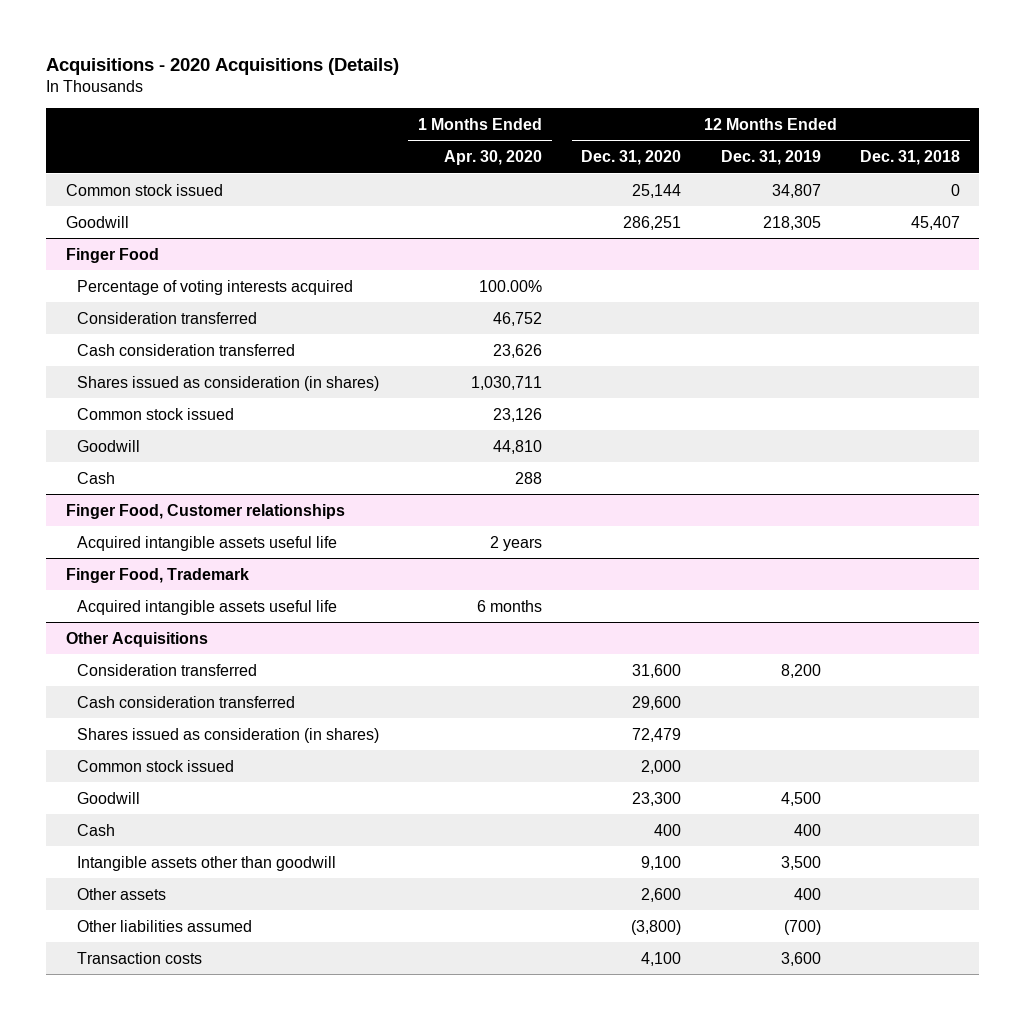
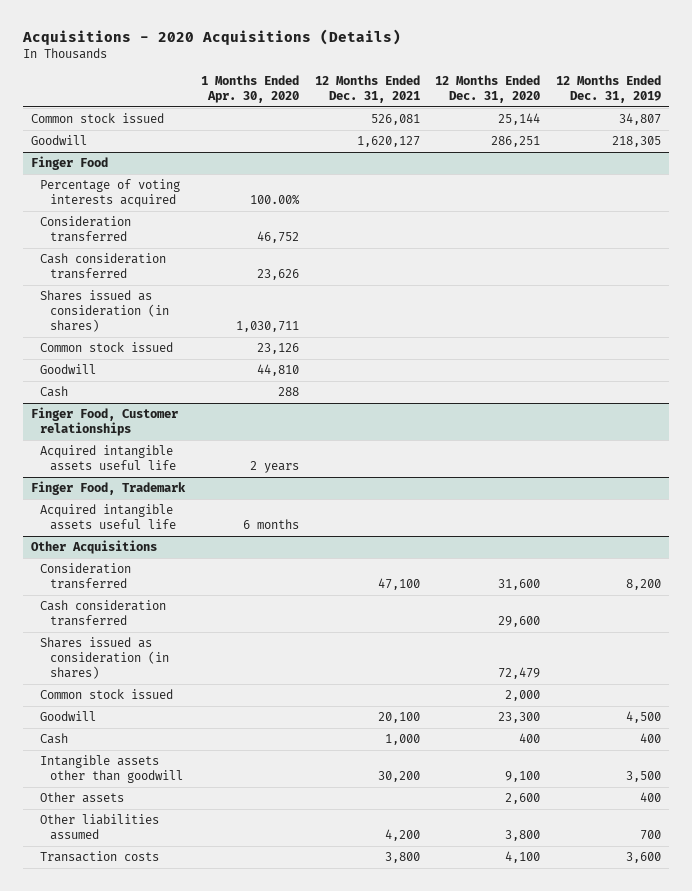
- | 1 Months Ended Apr. 30, 2020 | 12 Months Ended Dec. 31, 2020 | 12 Months Ended Dec. 31, 2019 | 12 Months Ended Dec. 31, 2018
+ | 1 Months Ended Apr. 30, 2020 | 12 Months Ended Dec. 31, 2021 | 12 Months Ended Dec. 31, 2020 | 12 Months Ended Dec. 31, 2019
@ Other Acquisitions
- Other liabilities assumed | | (3,800) | (700) |
+ Other liabilities assumed | | 4,200 | 3,800 | 700

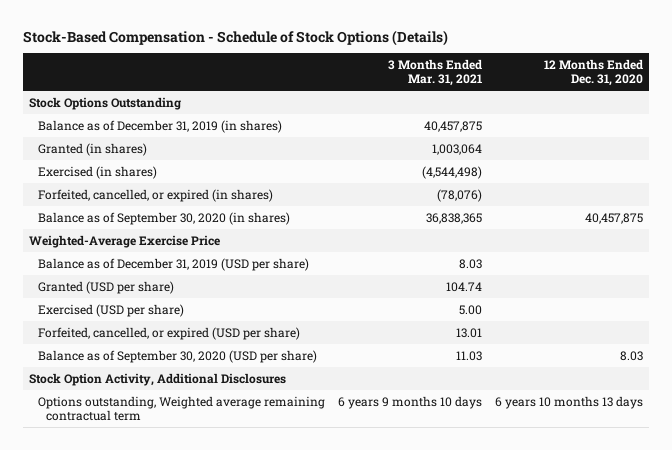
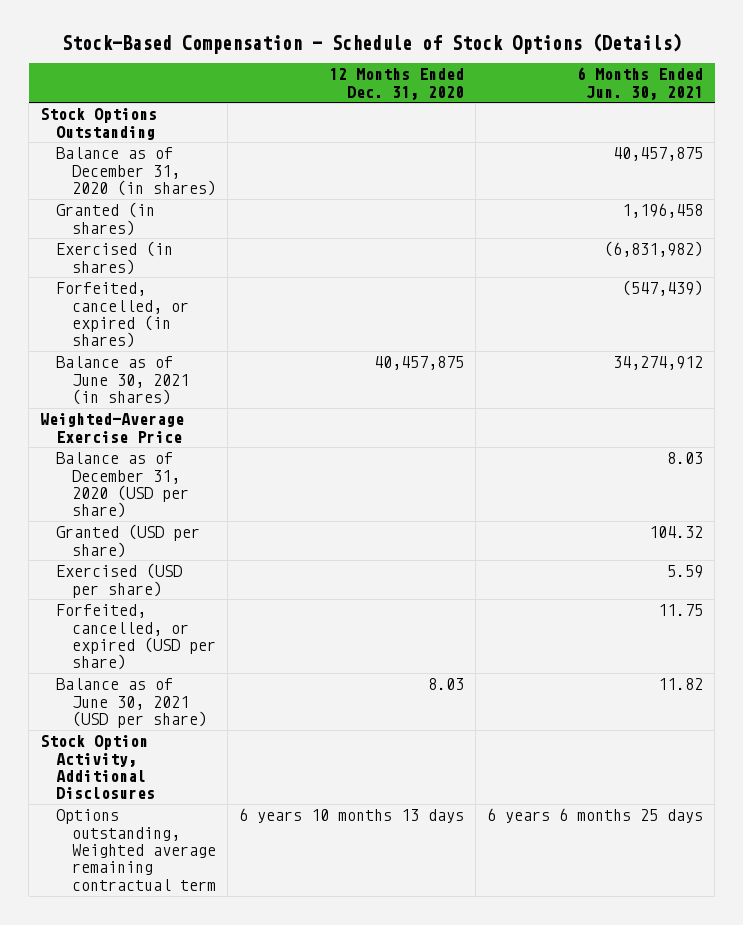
- | 3 Months Ended Mar. 31, 2021 | 12 Months Ended Dec. 31, 2020
+ | 12 Months Ended Dec. 31, 2020 | 6 Months Ended Jun. 30, 2021
- Balance as of December 31, 2019 (in shares) | 40,457,875 |
+ Balance as of December 31, 2020 (in shares) | | 40,457,875
- Balance as of September 30, 2020 (in shares) | 36,838,365 | 40,457,875
+ Balance as of June 30, 2021 (in shares) | 40,457,875 | 34,274,912
- Balance as of December 31, 2019 (USD per share) | 8.03 |
+ Balance as of December 31, 2020 (USD per share) | | 8.03
- Balance as of September 30, 2020 (USD per share) | 11.03 | 8.03
+ Balance as of June 30, 2021 (USD per share) | 8.03 | 11.82

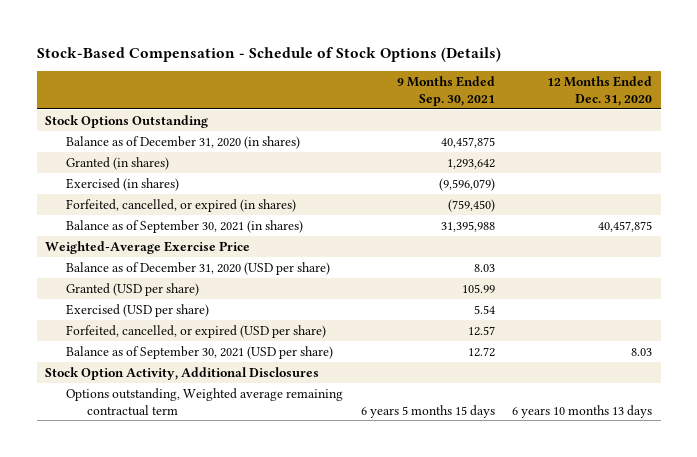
- | 12 Months Ended Dec. 31, 2020 | 6 Months Ended Jun. 30, 2021
+ | 9 Months Ended Sep. 30, 2021 | 12 Months Ended Dec. 31, 2020
- Balance as of June 30, 2021 (in shares) | 40,457,875 | 34,274,912
+ Balance as of September 30, 2021 (in shares) | 31,395,988 | 40,457,875
- Balance as of June 30, 2021 (USD per share) | 8.03 | 11.82
+ Balance as of September 30, 2021 (USD per share) | 12.72 | 8.03

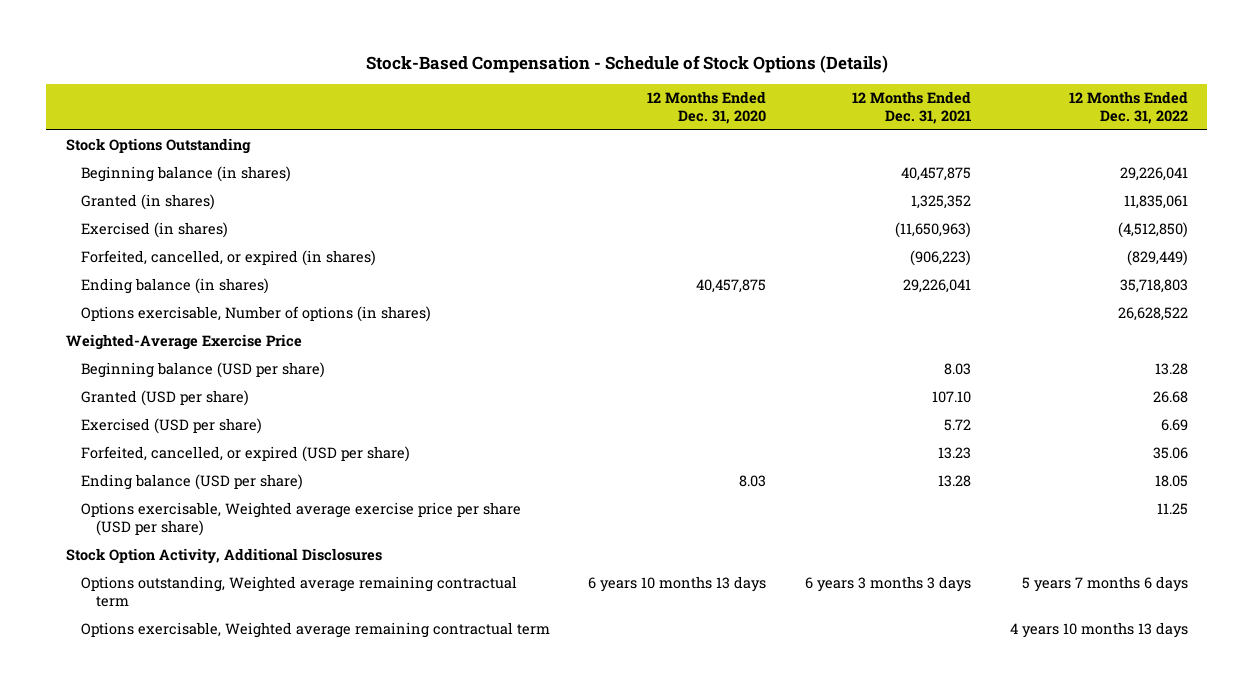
- | 9 Months Ended Sep. 30, 2021 | 12 Months Ended Dec. 31, 2020
+ | 12 Months Ended Dec. 31, 2020 | 12 Months Ended Dec. 31, 2021 | 12 Months Ended Dec. 31, 2022
- Balance as of December 31, 2020 (in shares) | 40,457,875 |
+ Beginning balance (in shares) | | 40,457,875 | 29,226,041
- Balance as of September 30, 2021 (in shares) | 31,395,988 | 40,457,875
+ Ending balance (in shares) | 40,457,875 | 29,226,041 | 35,718,803
+ Options exercisable, Number of options (in shares) | | | 26,628,522
- Balance as of December 31, 2020 (USD per share) | 8.03 |
+ Beginning balance (USD per share) | | 8.03 | 13.28
- Balance as of September 30, 2021 (USD per share) | 12.72 | 8.03
+ Ending balance (USD per share) | 8.03 | 13.28 | 18.05
+ Options exercisable, Weighted average exercise price per share (USD per share) | | | 11.25
+ Options exercisable, Weighted average remaining contractual term | | | 4 years 10 months 13 days

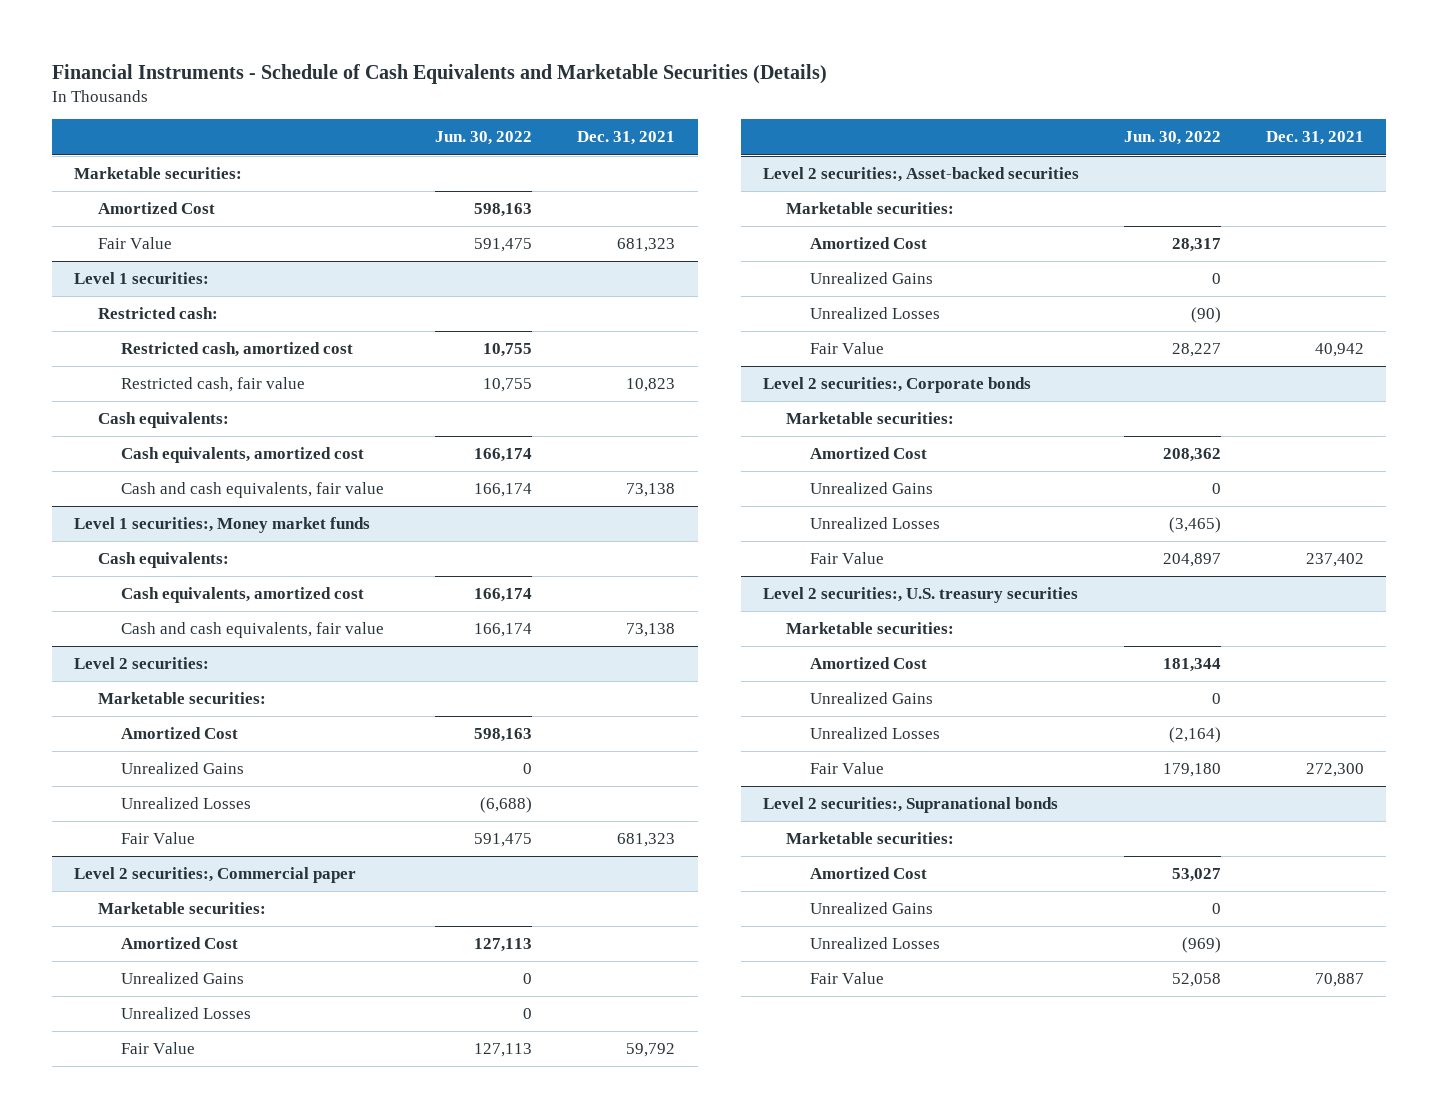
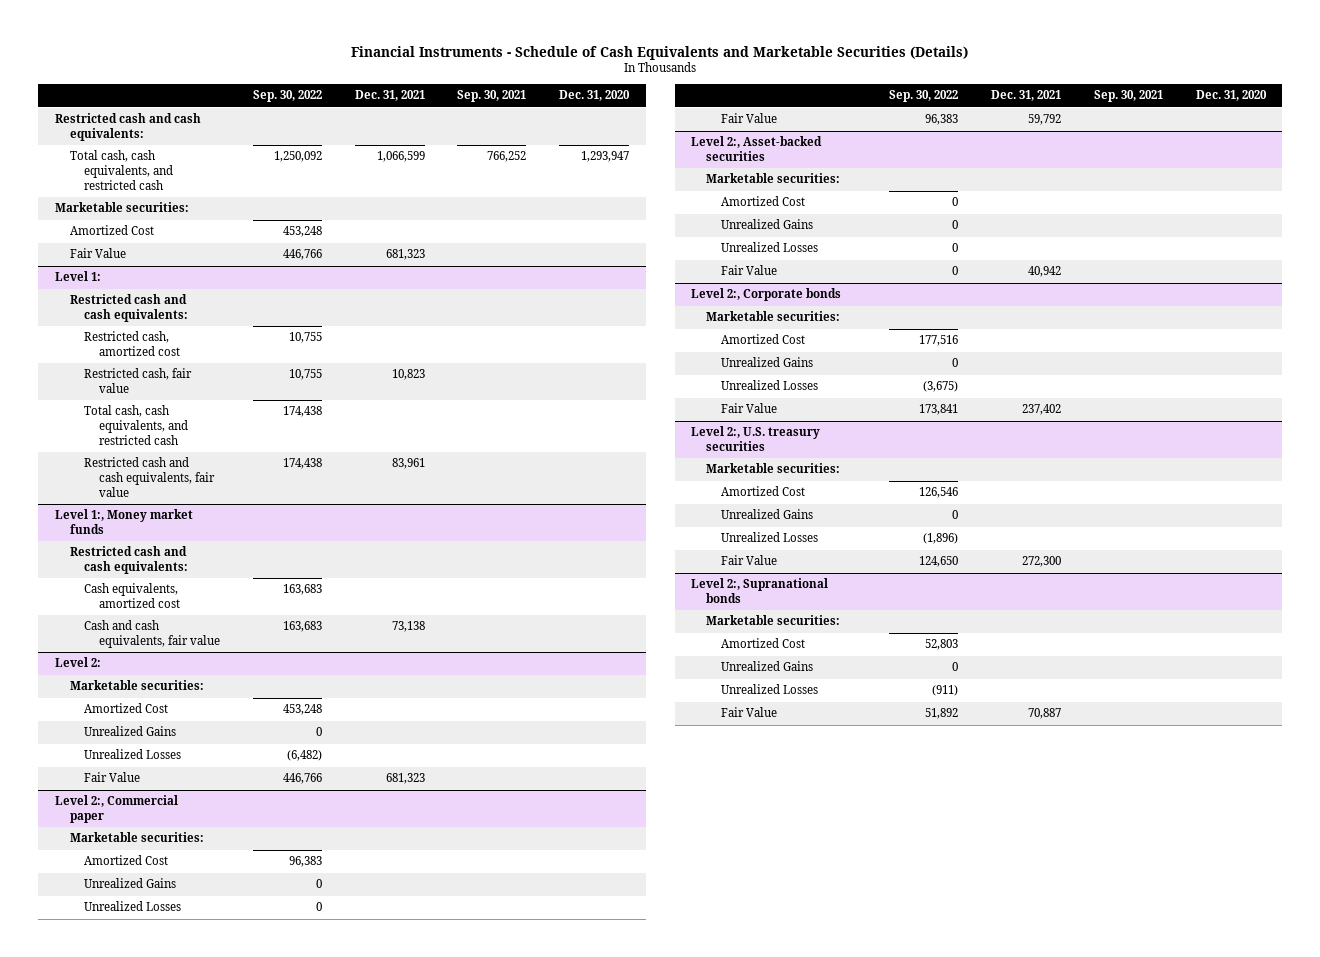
- | Jun. 30, 2022 | Dec. 31, 2021
+ | Sep. 30, 2022 | Dec. 31, 2021 | Sep. 30, 2021 | Dec. 31, 2020
+ Restricted cash and cash equivalents:
+ Total cash, cash equivalents, and restricted cash | 1,250,092 | 1,066,599 | 766,252 | 1,293,947
- Level 1 securities:
- Restricted cash:
+ Level 1:
+ Restricted cash and cash equivalents:
- Cash equivalents:
- Cash equivalents, amortized cost | 166,174 |
- Cash and cash equivalents, fair value | 166,174 | 73,138
- Level 1 securities:, Money market funds
- Cash equivalents:
+ Total cash, cash equivalents, and restricted cash | 174,438 | | |
+ Restricted cash and cash equivalents, fair value | 174,438 | 83,961 | |
+ Level 1:, Money market funds
+ Restricted cash and cash equivalents:
- Level 2 securities:
+ Level 2:
- Level 2 securities:, Commercial paper
+ Level 2:, Commercial paper
- Level 2 securities:, Asset-backed securities
+ Level 2:, Asset-backed securities
- Level 2 securities:, Corporate bonds
+ Level 2:, Corporate bonds
- Level 2 securities:, U.S. treasury securities
+ Level 2:, U.S. treasury securities
- Level 2 securities:, Supranational bonds
+ Level 2:, Supranational bonds

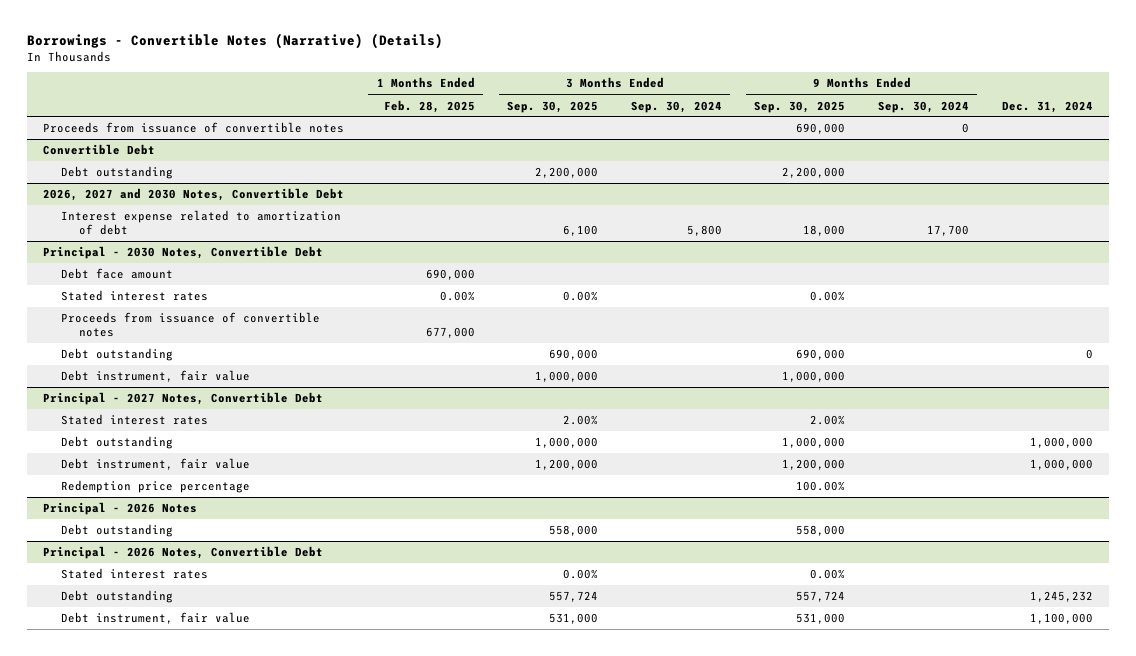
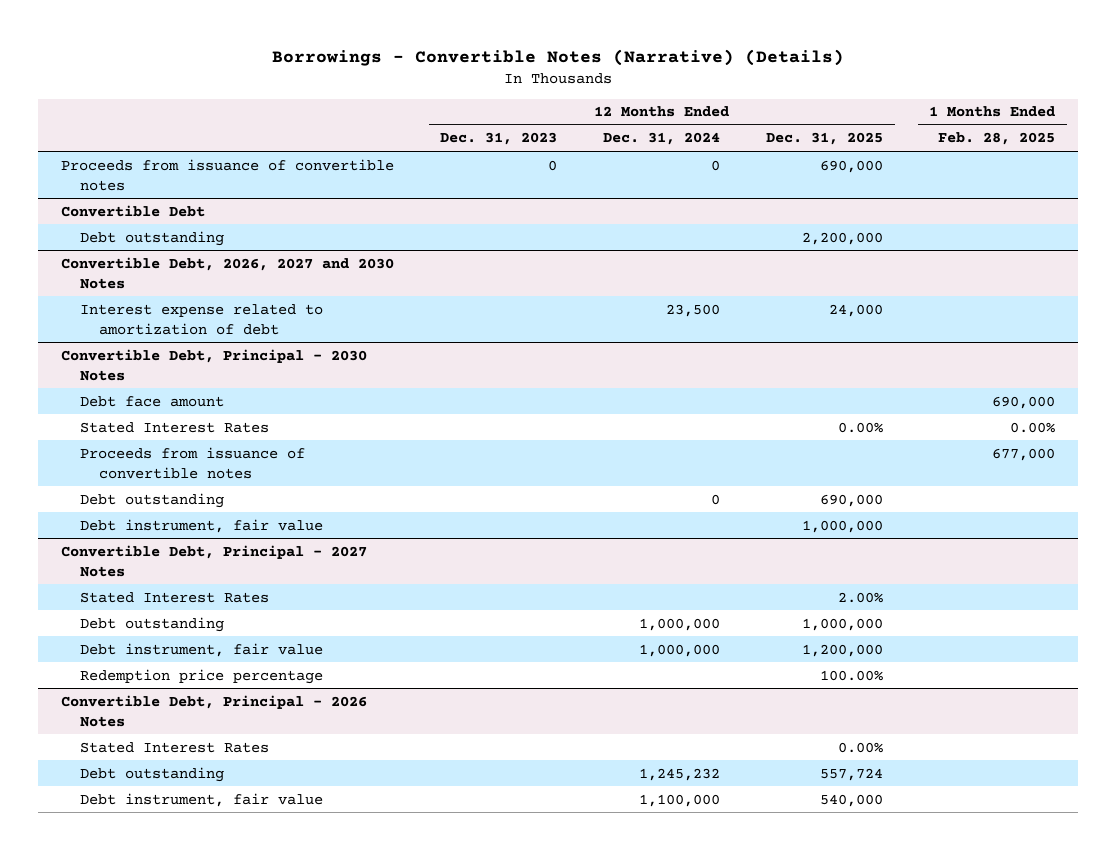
- | 1 Months Ended Feb. 28, 2025 | 3 Months Ended Sep. 30, 2025 | 3 Months Ended Sep. 30, 2024 | 9 Months Ended Sep. 30, 2025 | 9 Months Ended Sep. 30, 2024 | Dec. 31, 2024
+ | 12 Months Ended Dec. 31, 2023 | 12 Months Ended Dec. 31, 2024 | 12 Months Ended Dec. 31, 2025 | 1 Months Ended Feb. 28, 2025
- 2026, 2027 and 2030 Notes, Convertible Debt
+ Convertible Debt, 2026, 2027 and 2030 Notes
- Principal - 2030 Notes, Convertible Debt
+ Convertible Debt, Principal - 2030 Notes
- Stated interest rates | 0.00% | 0.00% | | 0.00% | |
+ Stated Interest Rates | | | 0.00% | 0.00%
- Principal - 2027 Notes, Convertible Debt
- Stated interest rates | | 2.00% | | 2.00% | |
+ Convertible Debt, Principal - 2027 Notes
+ Stated Interest Rates | | | 2.00% |
- Principal - 2026 Notes
- Debt outstanding | | 558,000 | | 558,000 | |
- Principal - 2026 Notes, Convertible Debt
- Stated interest rates | | 0.00% | | 0.00% | |
+ Convertible Debt, Principal - 2026 Notes
+ Stated Interest Rates | | | 0.00% |

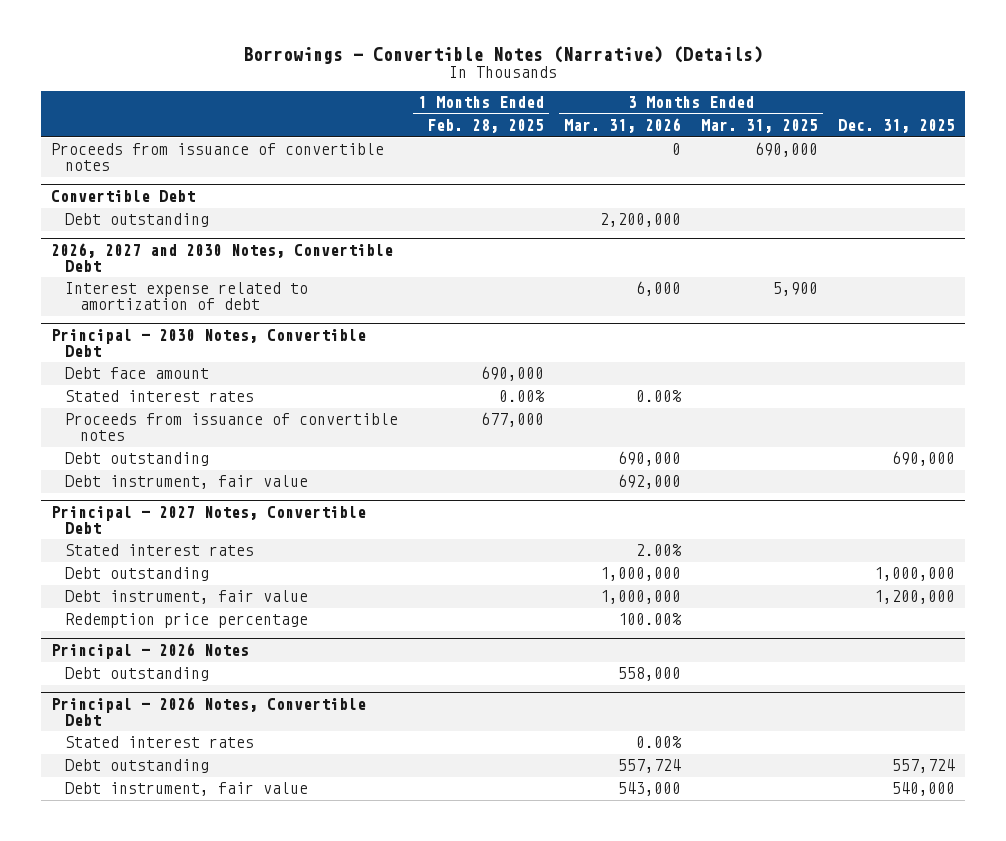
- | 12 Months Ended Dec. 31, 2023 | 12 Months Ended Dec. 31, 2024 | 12 Months Ended Dec. 31, 2025 | 1 Months Ended Feb. 28, 2025
+ | 1 Months Ended Feb. 28, 2025 | 3 Months Ended Mar. 31, 2026 | 3 Months Ended Mar. 31, 2025 | Dec. 31, 2025
- Convertible Debt, 2026, 2027 and 2030 Notes
+ 2026, 2027 and 2030 Notes, Convertible Debt
- Convertible Debt, Principal - 2030 Notes
+ Principal - 2030 Notes, Convertible Debt
- Stated Interest Rates | | | 0.00% | 0.00%
+ Stated interest rates | 0.00% | 0.00% | |
- Convertible Debt, Principal - 2027 Notes
- Stated Interest Rates | | | 2.00% |
+ Principal - 2027 Notes, Convertible Debt
+ Stated interest rates | | 2.00% | |
- Convertible Debt, Principal - 2026 Notes
- Stated Interest Rates | | | 0.00% |
+ Principal - 2026 Notes
+ Debt outstanding | | 558,000 | |
+ Principal - 2026 Notes, Convertible Debt
+ Stated interest rates | | 0.00% | |

